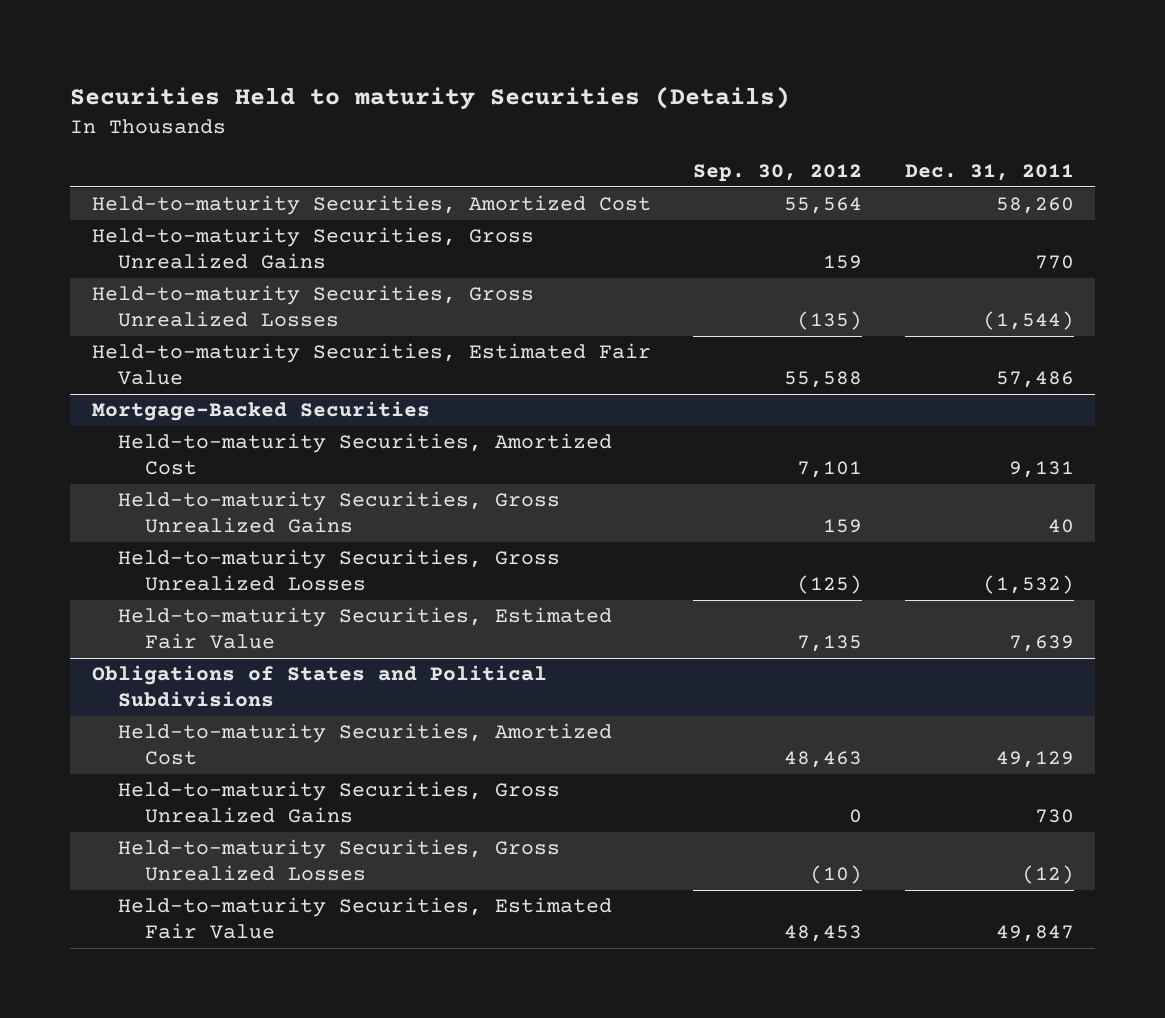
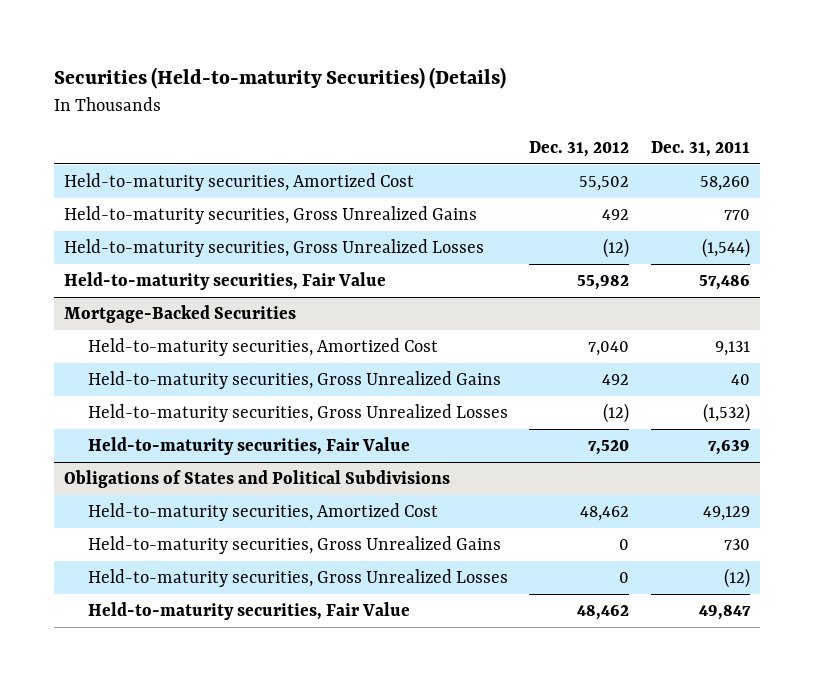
- Securities Held to maturity Securities (Details)
+ Securities (Held-to-maturity Securities) (Details)
- | Sep. 30, 2012 | Dec. 31, 2011
+ | Dec. 31, 2012 | Dec. 31, 2011
- Held-to-maturity Securities, Amortized Cost | 55,564 | 58,260
- Held-to-maturity Securities, Gross Unrealized Gains | 159 | 770
- Held-to-maturity Securities, Gross Unrealized Losses | (135) | (1,544)
- Held-to-maturity Securities, Estimated Fair Value | 55,588 | 57,486
+ Held-to-maturity securities, Amortized Cost | 55,502 | 58,260
+ Held-to-maturity securities, Gross Unrealized Gains | 492 | 770
+ Held-to-maturity securities, Gross Unrealized Losses | (12) | (1,544)
+ Held-to-maturity securities, Fair Value | 55,982 | 57,486
@ Mortgage-Backed Securities
- Held-to-maturity Securities, Amortized Cost | 7,101 | 9,131
- Held-to-maturity Securities, Gross Unrealized Gains | 159 | 40
- Held-to-maturity Securities, Gross Unrealized Losses | (125) | (1,532)
- Held-to-maturity Securities, Estimated Fair Value | 7,135 | 7,639
+ Held-to-maturity securities, Amortized Cost | 7,040 | 9,131
+ Held-to-maturity securities, Gross Unrealized Gains | 492 | 40
+ Held-to-maturity securities, Gross Unrealized Losses | (12) | (1,532)
+ Held-to-maturity securities, Fair Value | 7,520 | 7,639
@ Obligations of States and Political Subdivisions
- Held-to-maturity Securities, Amortized Cost | 48,463 | 49,129
- Held-to-maturity Securities, Gross Unrealized Gains | 0 | 730
- Held-to-maturity Securities, Gross Unrealized Losses | (10) | (12)
- Held-to-maturity Securities, Estimated Fair Value | 48,453 | 49,847
+ Held-to-maturity securities, Amortized Cost | 48,462 | 49,129
+ Held-to-maturity securities, Gross Unrealized Gains | 0 | 730
+ Held-to-maturity securities, Gross Unrealized Losses | 0 | (12)
+ Held-to-maturity securities, Fair Value | 48,462 | 49,847

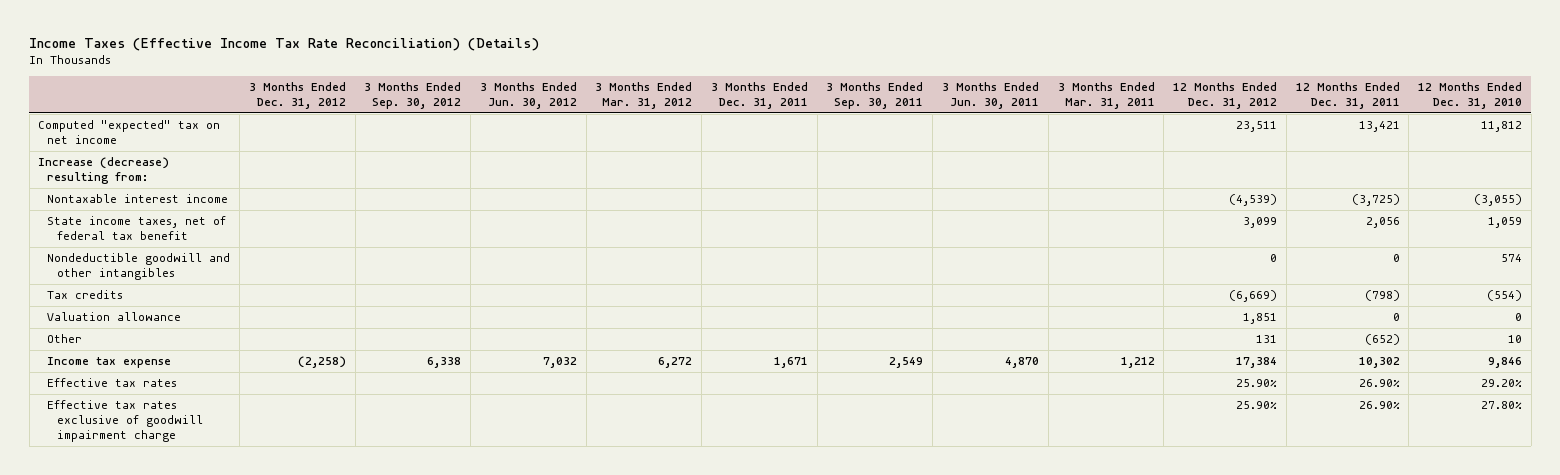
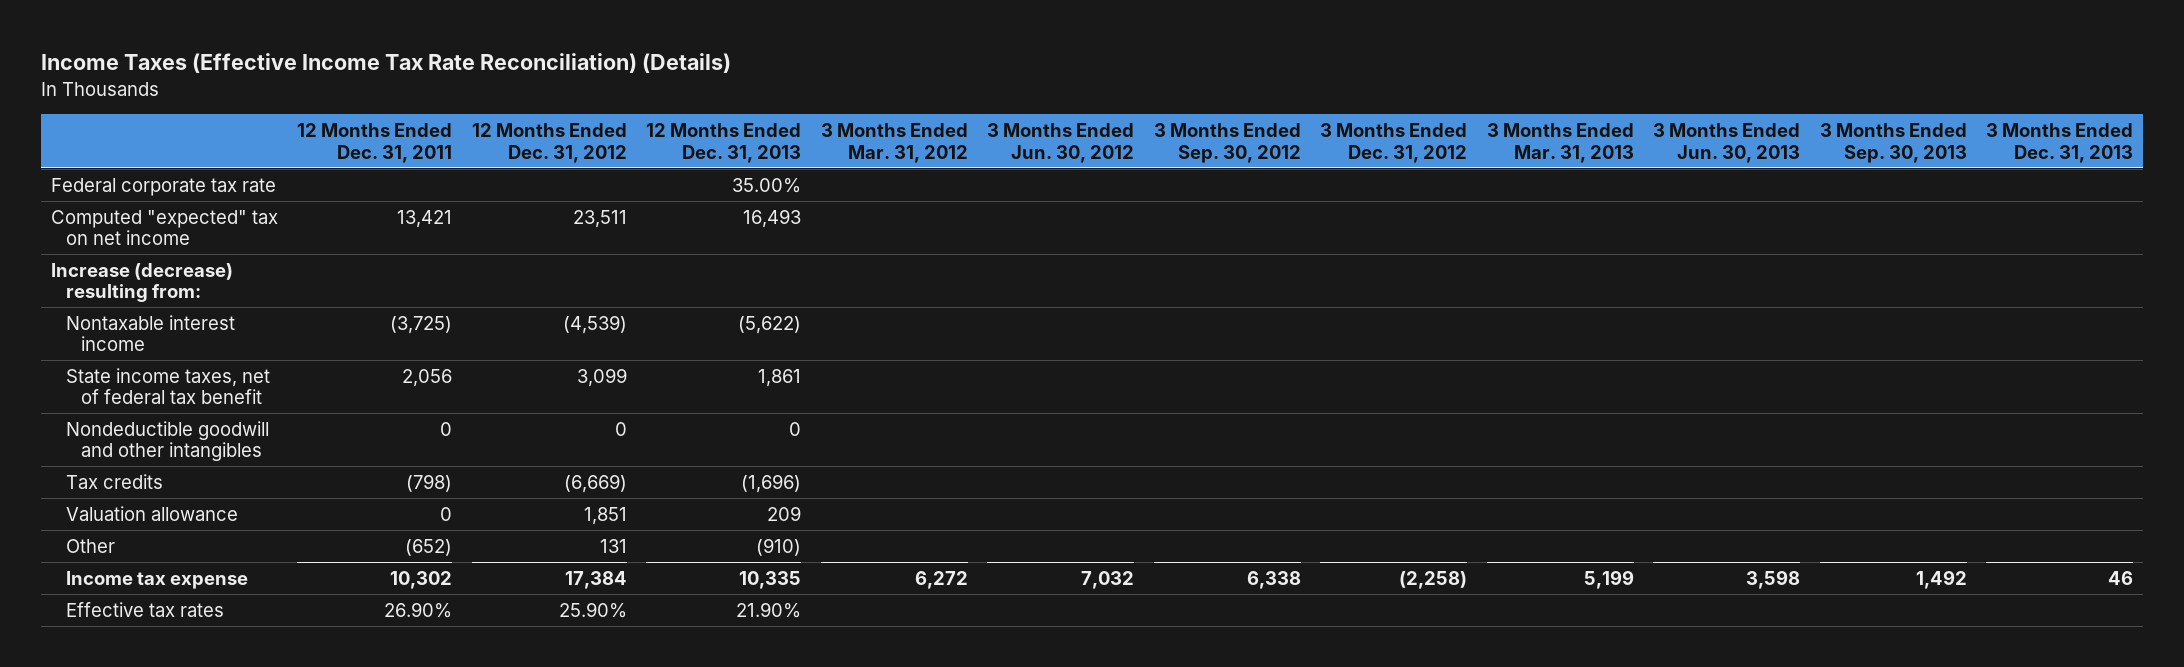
- | 3 Months Ended Dec. 31, 2012 | 3 Months Ended Sep. 30, 2012 | 3 Months Ended Jun. 30, 2012 | 3 Months Ended Mar. 31, 2012 | 3 Months Ended Dec. 31, 2011 | 3 Months Ended Sep. 30, 2011 | 3 Months Ended Jun. 30, 2011 | 3 Months Ended Mar. 31, 2011 | 12 Months Ended Dec. 31, 2012 | 12 Months Ended Dec. 31, 2011 | 12 Months Ended Dec. 31, 2010
+ | 12 Months Ended Dec. 31, 2011 | 12 Months Ended Dec. 31, 2012 | 12 Months Ended Dec. 31, 2013 | 3 Months Ended Mar. 31, 2012 | 3 Months Ended Jun. 30, 2012 | 3 Months Ended Sep. 30, 2012 | 3 Months Ended Dec. 31, 2012 | 3 Months Ended Mar. 31, 2013 | 3 Months Ended Jun. 30, 2013 | 3 Months Ended Sep. 30, 2013 | 3 Months Ended Dec. 31, 2013
+ Federal corporate tax rate | | | 35.00% | | | | | | | |
- Effective tax rates exclusive of goodwill impairment charge | | | | | | | | | 25.90% | 26.90% | 27.80%

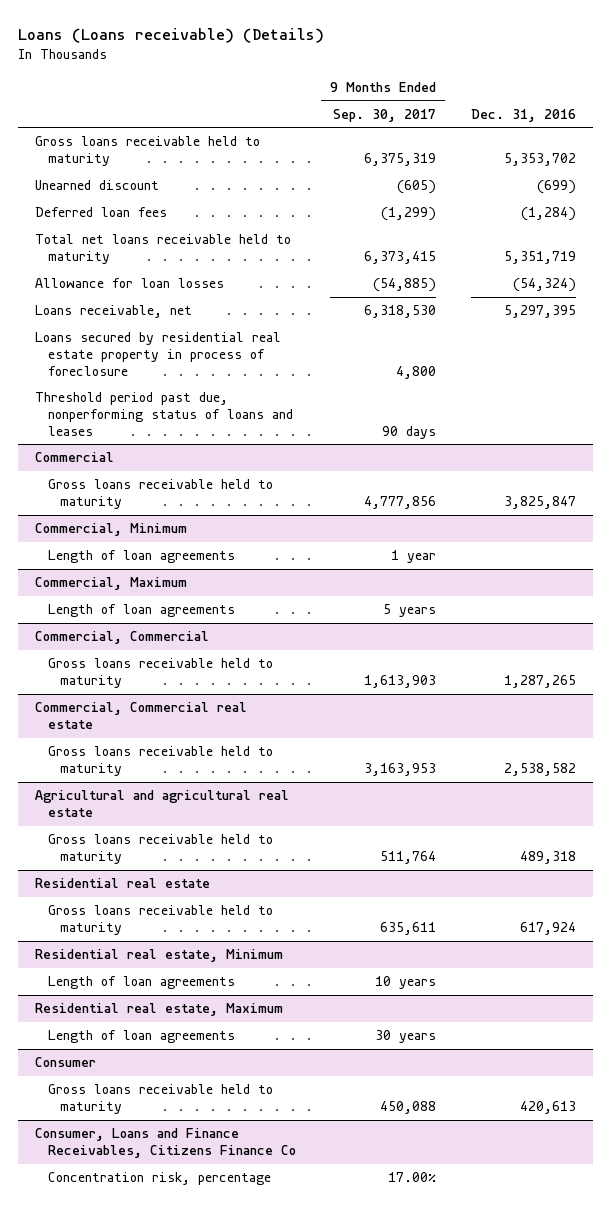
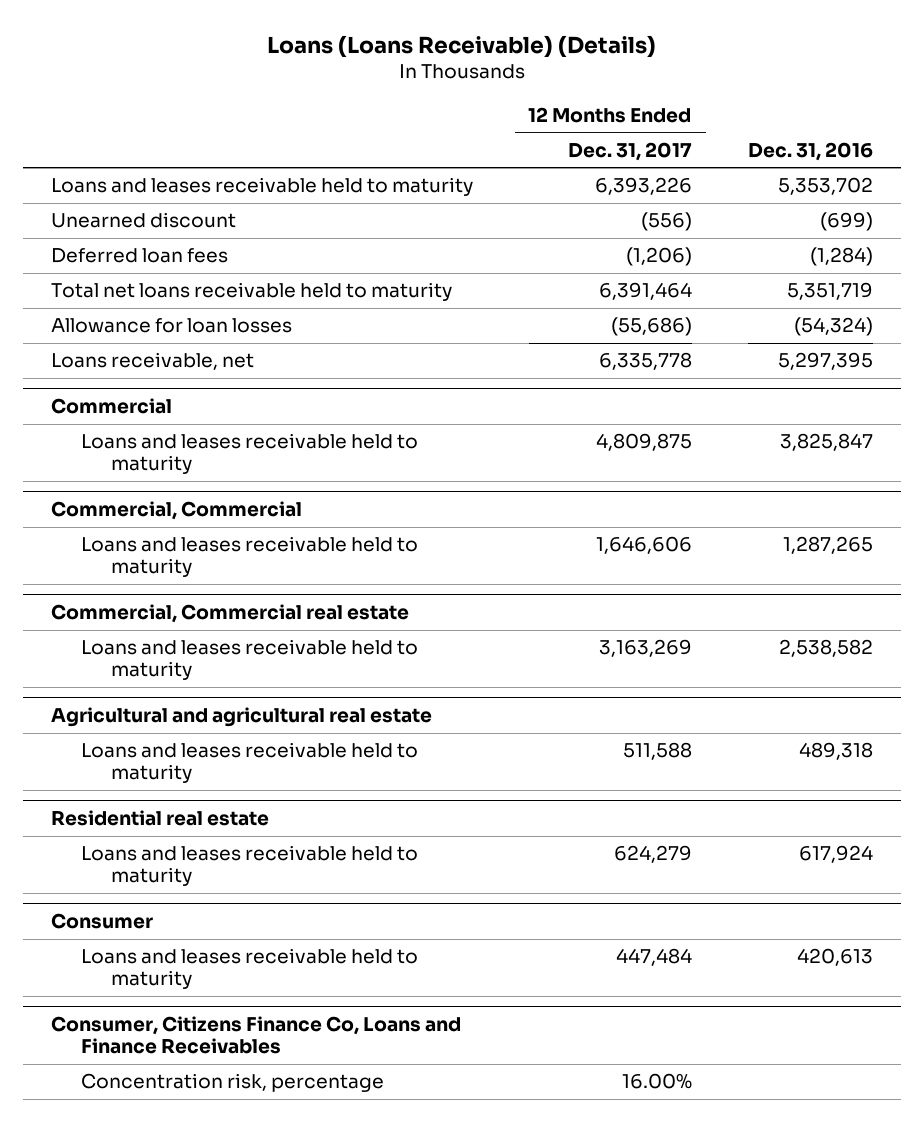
- Loans (Loans receivable) (Details)
+ Loans (Loans Receivable) (Details)
- | 9 Months Ended Sep. 30, 2017 | Dec. 31, 2016
+ | 12 Months Ended Dec. 31, 2017 | Dec. 31, 2016
- Gross loans receivable held to maturity | 6,375,319 | 5,353,702
+ Loans and leases receivable held to maturity | 6,393,226 | 5,353,702
- Loans secured by residential real estate property in process of foreclosure | 4,800 |
- Threshold period past due, nonperforming status of loans and leases | 90 days |
@ Commercial
- Gross loans receivable held to maturity | 4,777,856 | 3,825,847
- Commercial, Minimum
- Length of loan agreements | 1 year |
- Commercial, Maximum
- Length of loan agreements | 5 years |
@ Commercial
+ Loans and leases receivable held to maturity | 4,809,875 | 3,825,847
@ Commercial, Commercial
- Gross loans receivable held to maturity | 1,613,903 | 1,287,265
+ Loans and leases receivable held to maturity | 1,646,606 | 1,287,265
@ Commercial, Commercial real estate
- Gross loans receivable held to maturity | 3,163,953 | 2,538,582
+ Loans and leases receivable held to maturity | 3,163,269 | 2,538,582
@ Agricultural and agricultural real estate
- Gross loans receivable held to maturity | 511,764 | 489,318
+ Loans and leases receivable held to maturity | 511,588 | 489,318
@ Residential real estate
- Gross loans receivable held to maturity | 635,611 | 617,924
- Residential real estate, Minimum
- Length of loan agreements | 10 years |
- Residential real estate, Maximum
- Length of loan agreements | 30 years |
@ Residential real estate
+ Loans and leases receivable held to maturity | 624,279 | 617,924
@ Consumer
- Gross loans receivable held to maturity | 450,088 | 420,613
- Consumer, Loans and Finance Receivables, Citizens Finance Co
@ Consumer
+ Loans and leases receivable held to maturity | 447,484 | 420,613
+ Consumer, Citizens Finance Co, Loans and Finance Receivables

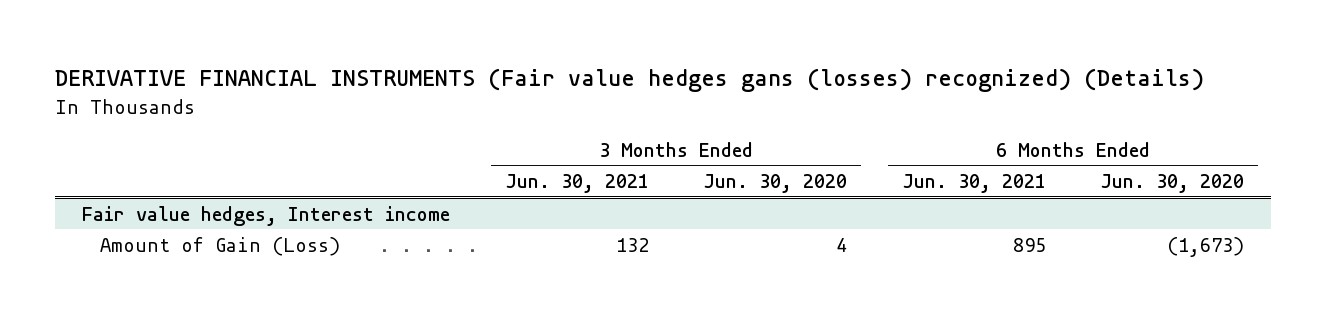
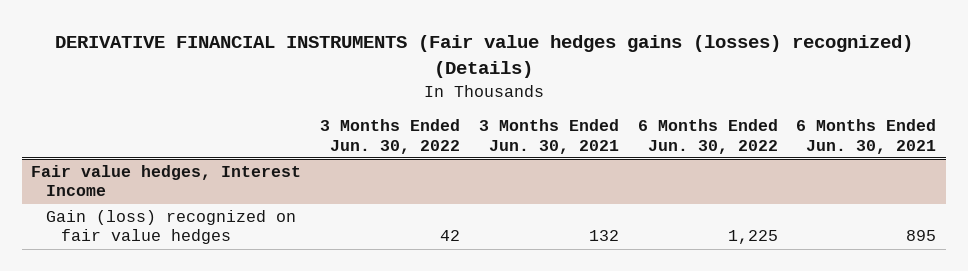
- DERIVATIVE FINANCIAL INSTRUMENTS (Fair value hedges gans (losses) recognized) (Details)
+ DERIVATIVE FINANCIAL INSTRUMENTS (Fair value hedges gains (losses) recognized) (Details)
- | 3 Months Ended Jun. 30, 2021 | 3 Months Ended Jun. 30, 2020 | 6 Months Ended Jun. 30, 2021 | 6 Months Ended Jun. 30, 2020
+ | 3 Months Ended Jun. 30, 2022 | 3 Months Ended Jun. 30, 2021 | 6 Months Ended Jun. 30, 2022 | 6 Months Ended Jun. 30, 2021
- Fair value hedges, Interest income
- Amount of Gain (Loss) | 132 | 4 | 895 | (1,673)
+ Fair value hedges, Interest Income
+ Gain (loss) recognized on fair value hedges | 42 | 132 | 1,225 | 895

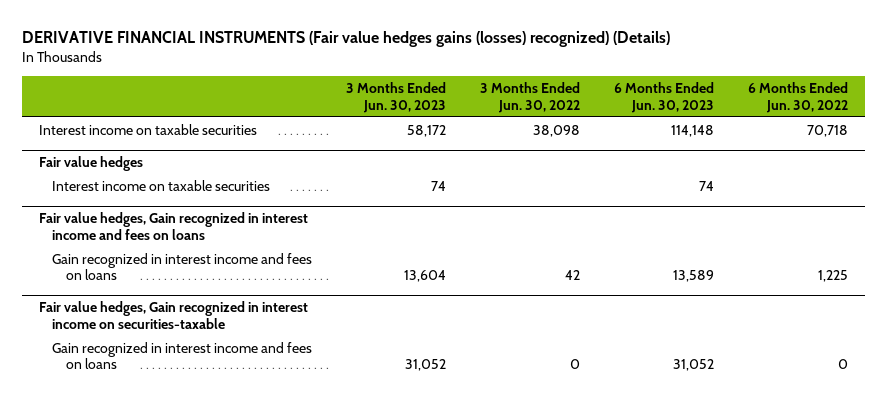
- | 3 Months Ended Jun. 30, 2022 | 3 Months Ended Jun. 30, 2021 | 6 Months Ended Jun. 30, 2022 | 6 Months Ended Jun. 30, 2021
+ | 3 Months Ended Jun. 30, 2023 | 3 Months Ended Jun. 30, 2022 | 6 Months Ended Jun. 30, 2023 | 6 Months Ended Jun. 30, 2022
- Fair value hedges, Interest Income
- Gain (loss) recognized on fair value hedges | 42 | 132 | 1,225 | 895
+ Interest income on taxable securities | 58,172 | 38,098 | 114,148 | 70,718
+ Fair value hedges
+ Interest income on taxable securities | 74 | | 74 |
+ Fair value hedges, Gain recognized in interest income and fees on loans
+ Gain recognized in interest income and fees on loans | 13,604 | 42 | 13,589 | 1,225
+ Fair value hedges, Gain recognized in interest income on securities-taxable
+ Gain recognized in interest income and fees on loans | 31,052 | 0 | 31,052 | 0

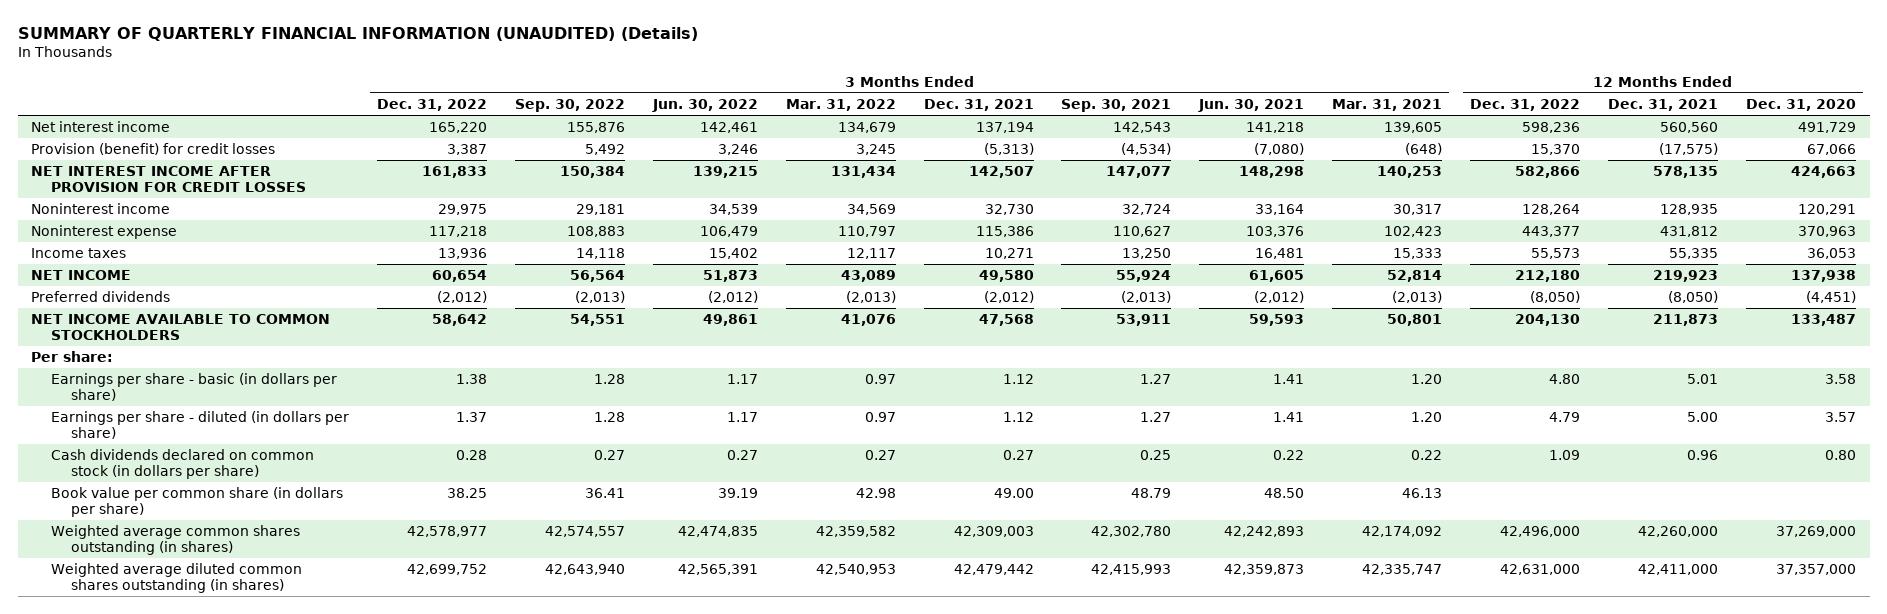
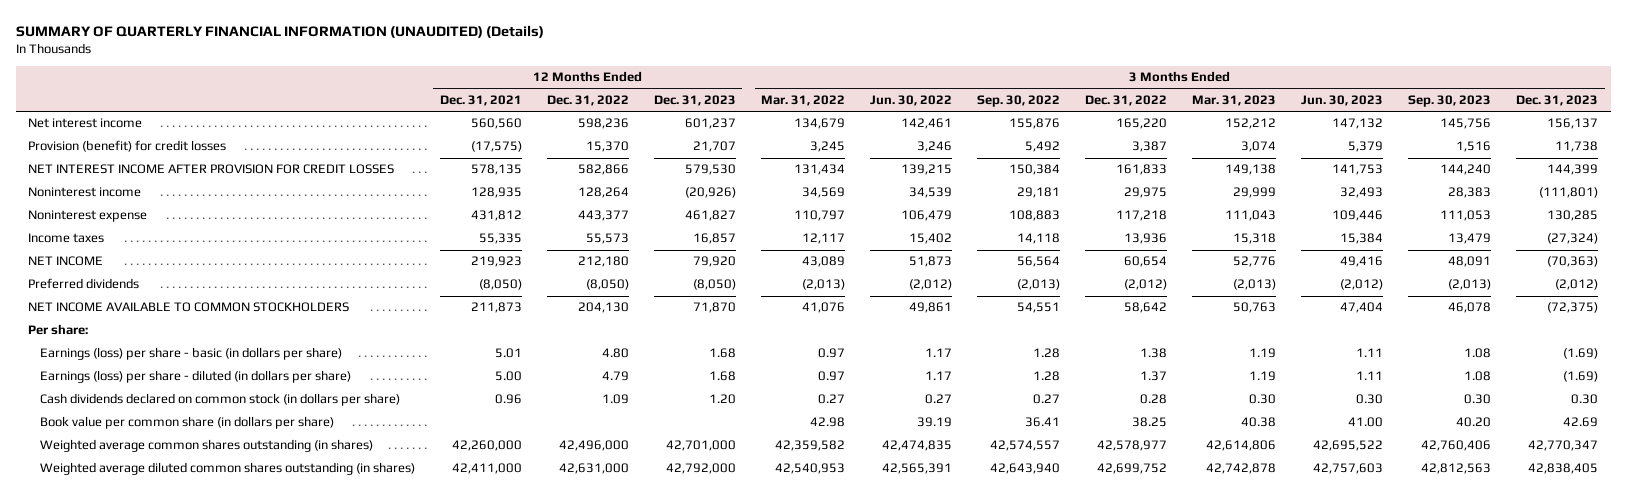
- | 3 Months Ended Dec. 31, 2022 | 3 Months Ended Sep. 30, 2022 | 3 Months Ended Jun. 30, 2022 | 3 Months Ended Mar. 31, 2022 | 3 Months Ended Dec. 31, 2021 | 3 Months Ended Sep. 30, 2021 | 3 Months Ended Jun. 30, 2021 | 3 Months Ended Mar. 31, 2021 | 12 Months Ended Dec. 31, 2022 | 12 Months Ended Dec. 31, 2021 | 12 Months Ended Dec. 31, 2020
+ | 12 Months Ended Dec. 31, 2021 | 12 Months Ended Dec. 31, 2022 | 12 Months Ended Dec. 31, 2023 | 3 Months Ended Mar. 31, 2022 | 3 Months Ended Jun. 30, 2022 | 3 Months Ended Sep. 30, 2022 | 3 Months Ended Dec. 31, 2022 | 3 Months Ended Mar. 31, 2023 | 3 Months Ended Jun. 30, 2023 | 3 Months Ended Sep. 30, 2023 | 3 Months Ended Dec. 31, 2023
- Earnings per share - basic (in dollars per share) | 1.38 | 1.28 | 1.17 | 0.97 | 1.12 | 1.27 | 1.41 | 1.20 | 4.80 | 5.01 | 3.58
- Earnings per share - diluted (in dollars per share) | 1.37 | 1.28 | 1.17 | 0.97 | 1.12 | 1.27 | 1.41 | 1.20 | 4.79 | 5.00 | 3.57
+ Earnings (loss) per share - basic (in dollars per share) | 5.01 | 4.80 | 1.68 | 0.97 | 1.17 | 1.28 | 1.38 | 1.19 | 1.11 | 1.08 | (1.69)
+ Earnings (loss) per share - diluted (in dollars per share) | 5.00 | 4.79 | 1.68 | 0.97 | 1.17 | 1.28 | 1.37 | 1.19 | 1.11 | 1.08 | (1.69)

